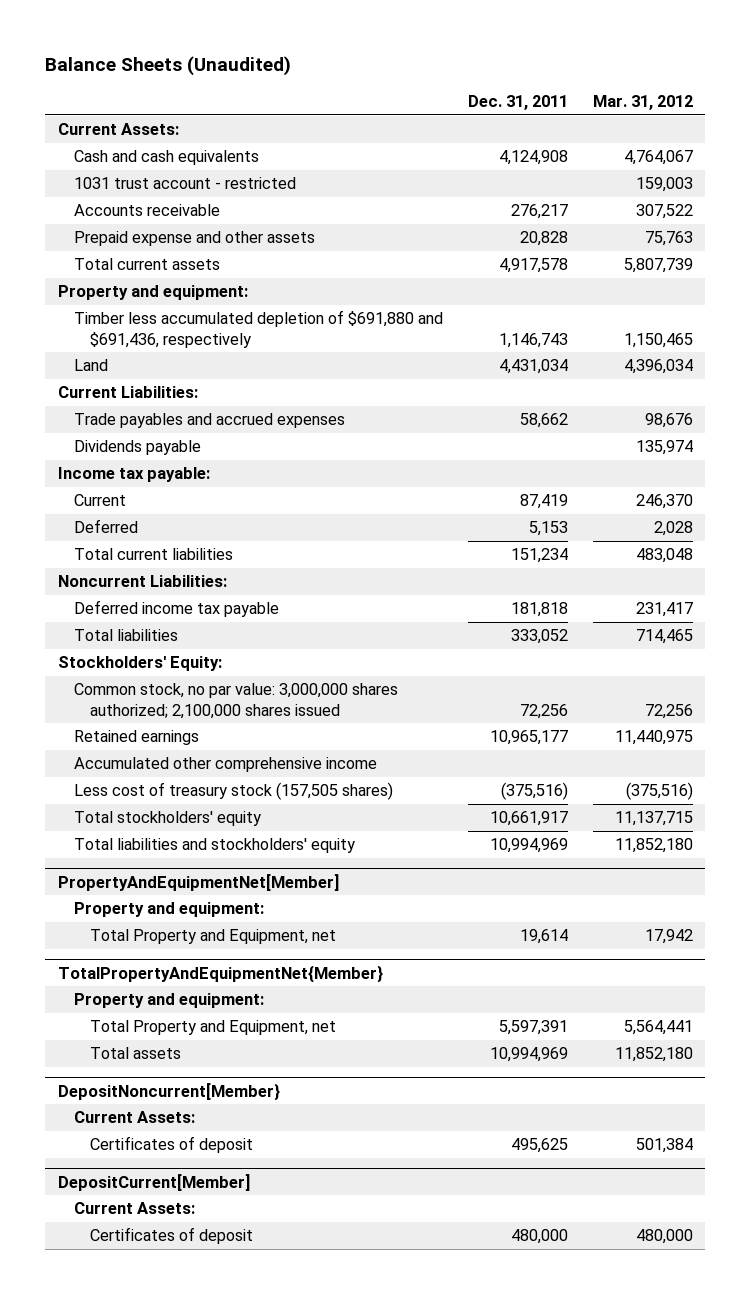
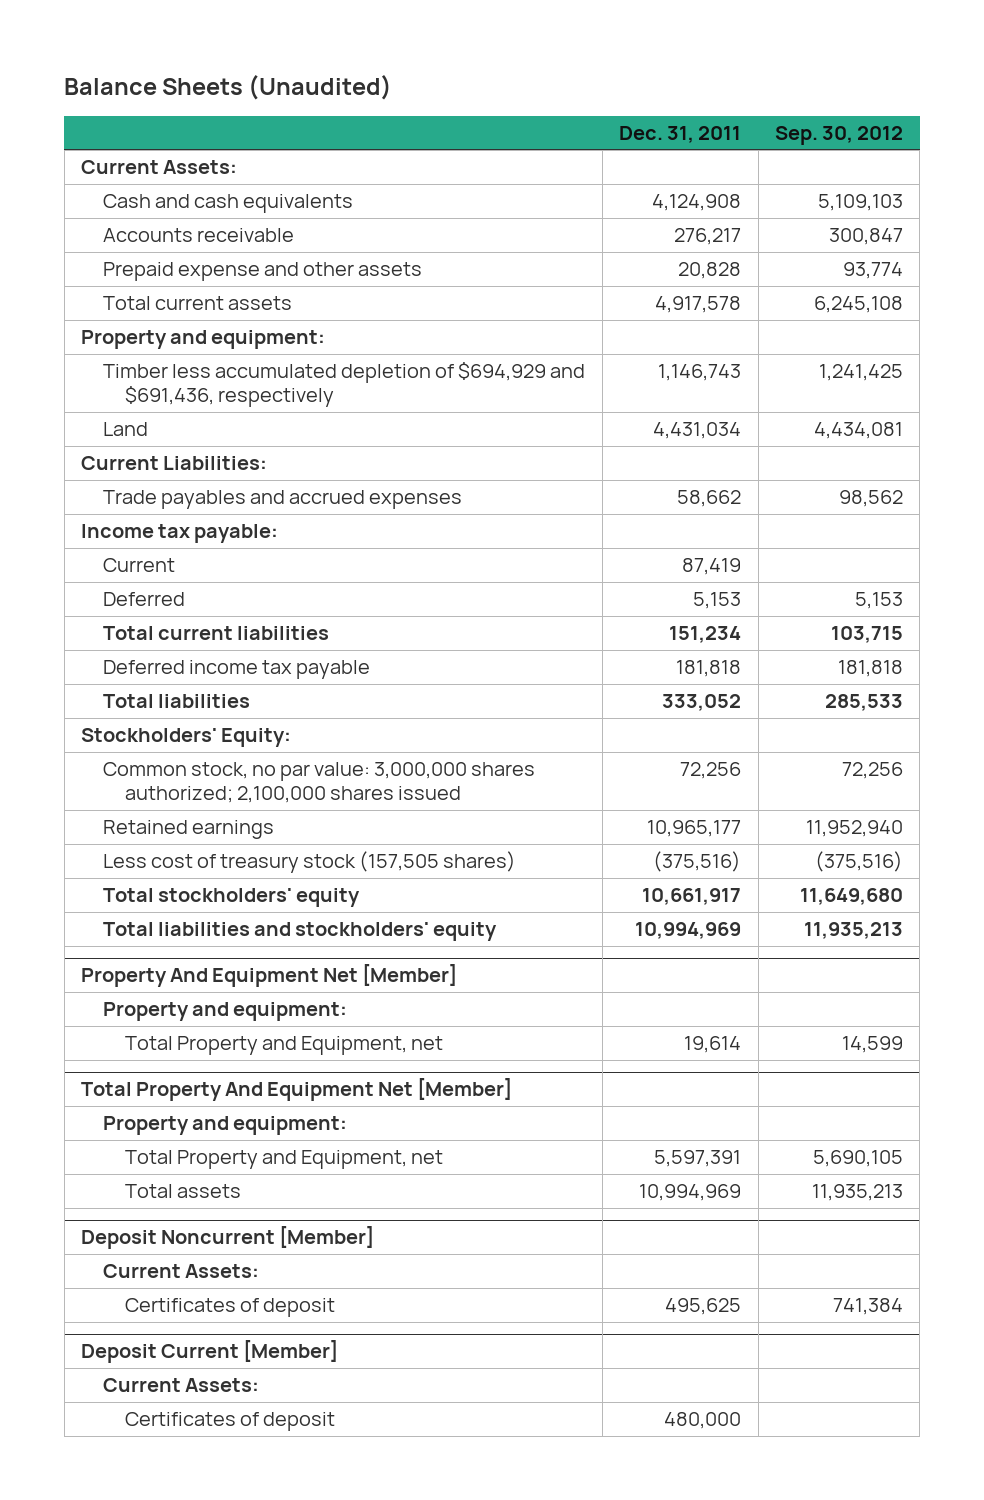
- | Dec. 31, 2011 | Mar. 31, 2012
+ | Dec. 31, 2011 | Sep. 30, 2012
- 1031 trust account - restricted | | 159,003
- Timber less accumulated depletion of $691,880 and $691,436, respectively | 1,146,743 | 1,150,465
+ Timber less accumulated depletion of $694,929 and $691,436, respectively | 1,146,743 | 1,241,425
- Dividends payable | | 135,974
- Noncurrent Liabilities:
- Accumulated other comprehensive income
- PropertyAndEquipmentNet[Member]
+ Property And Equipment Net [Member]
- TotalPropertyAndEquipmentNet{Member}
+ Total Property And Equipment Net [Member]
- DepositNoncurrent[Member}
+ Deposit Noncurrent [Member]
- DepositCurrent[Member]
+ Deposit Current [Member]

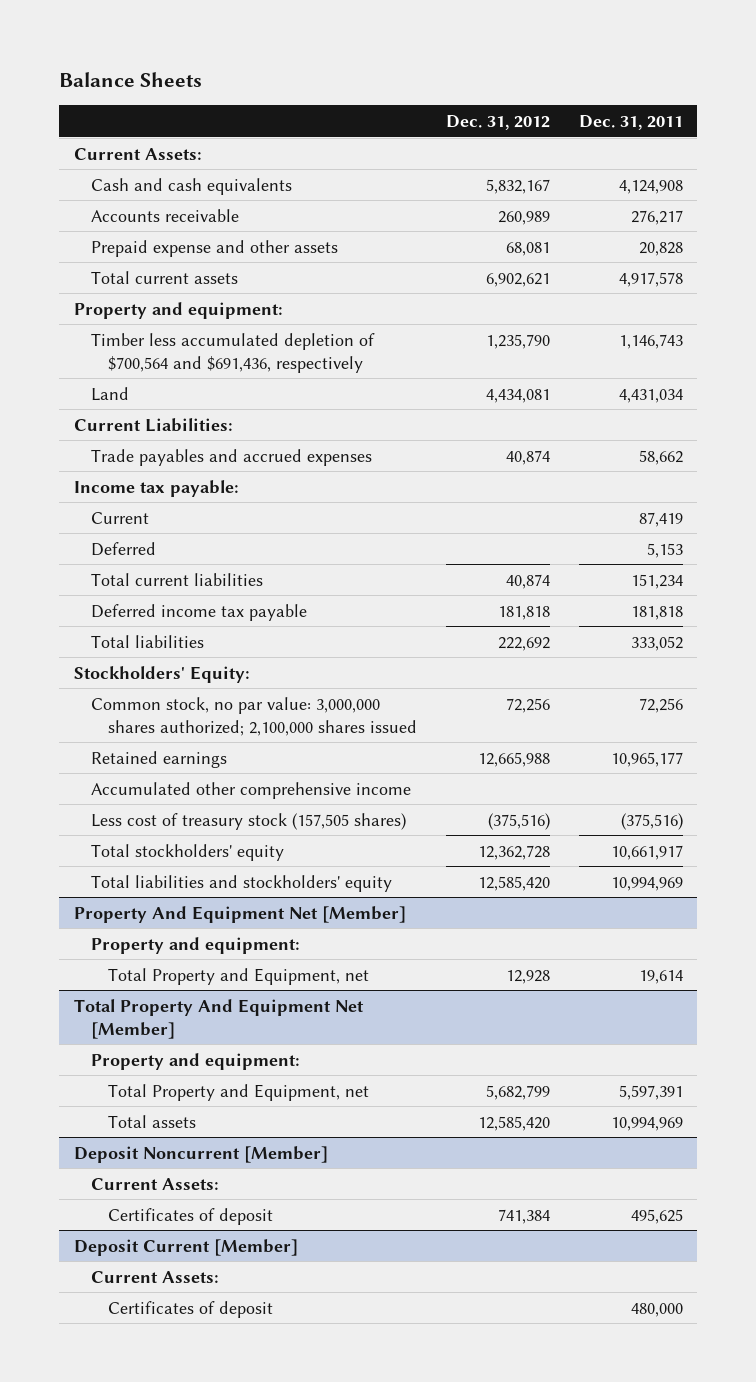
- Balance Sheets (Unaudited)
+ Balance Sheets
- | Dec. 31, 2011 | Sep. 30, 2012
+ | Dec. 31, 2012 | Dec. 31, 2011
- Timber less accumulated depletion of $694,929 and $691,436, respectively | 1,146,743 | 1,241,425
+ Timber less accumulated depletion of $700,564 and $691,436, respectively | 1,235,790 | 1,146,743
+ Accumulated other comprehensive income

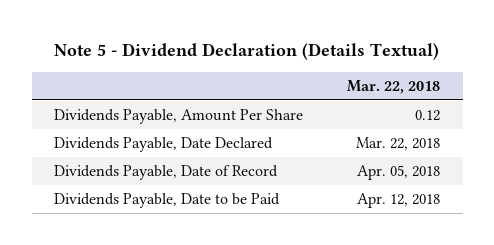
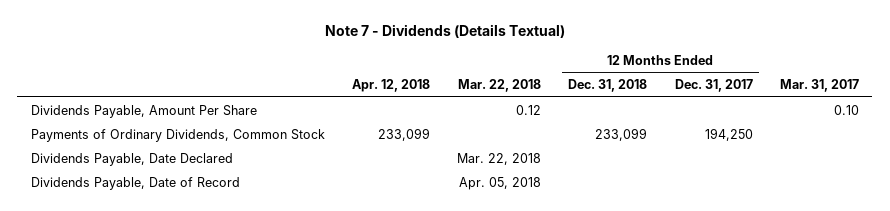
- Note 5 - Dividend Declaration (Details Textual)
+ Note 7 - Dividends (Details Textual)
- | Mar. 22, 2018
+ | Apr. 12, 2018 | Mar. 22, 2018 | 12 Months Ended Dec. 31, 2018 | 12 Months Ended Dec. 31, 2017 | Mar. 31, 2017
+ Payments of Ordinary Dividends, Common Stock | 233,099 | | 233,099 | 194,250 |
- Dividends Payable, Date to be Paid | Apr. 12, 2018

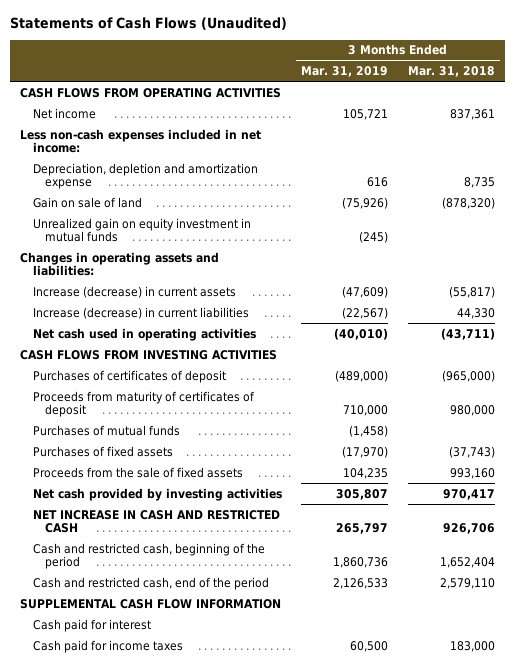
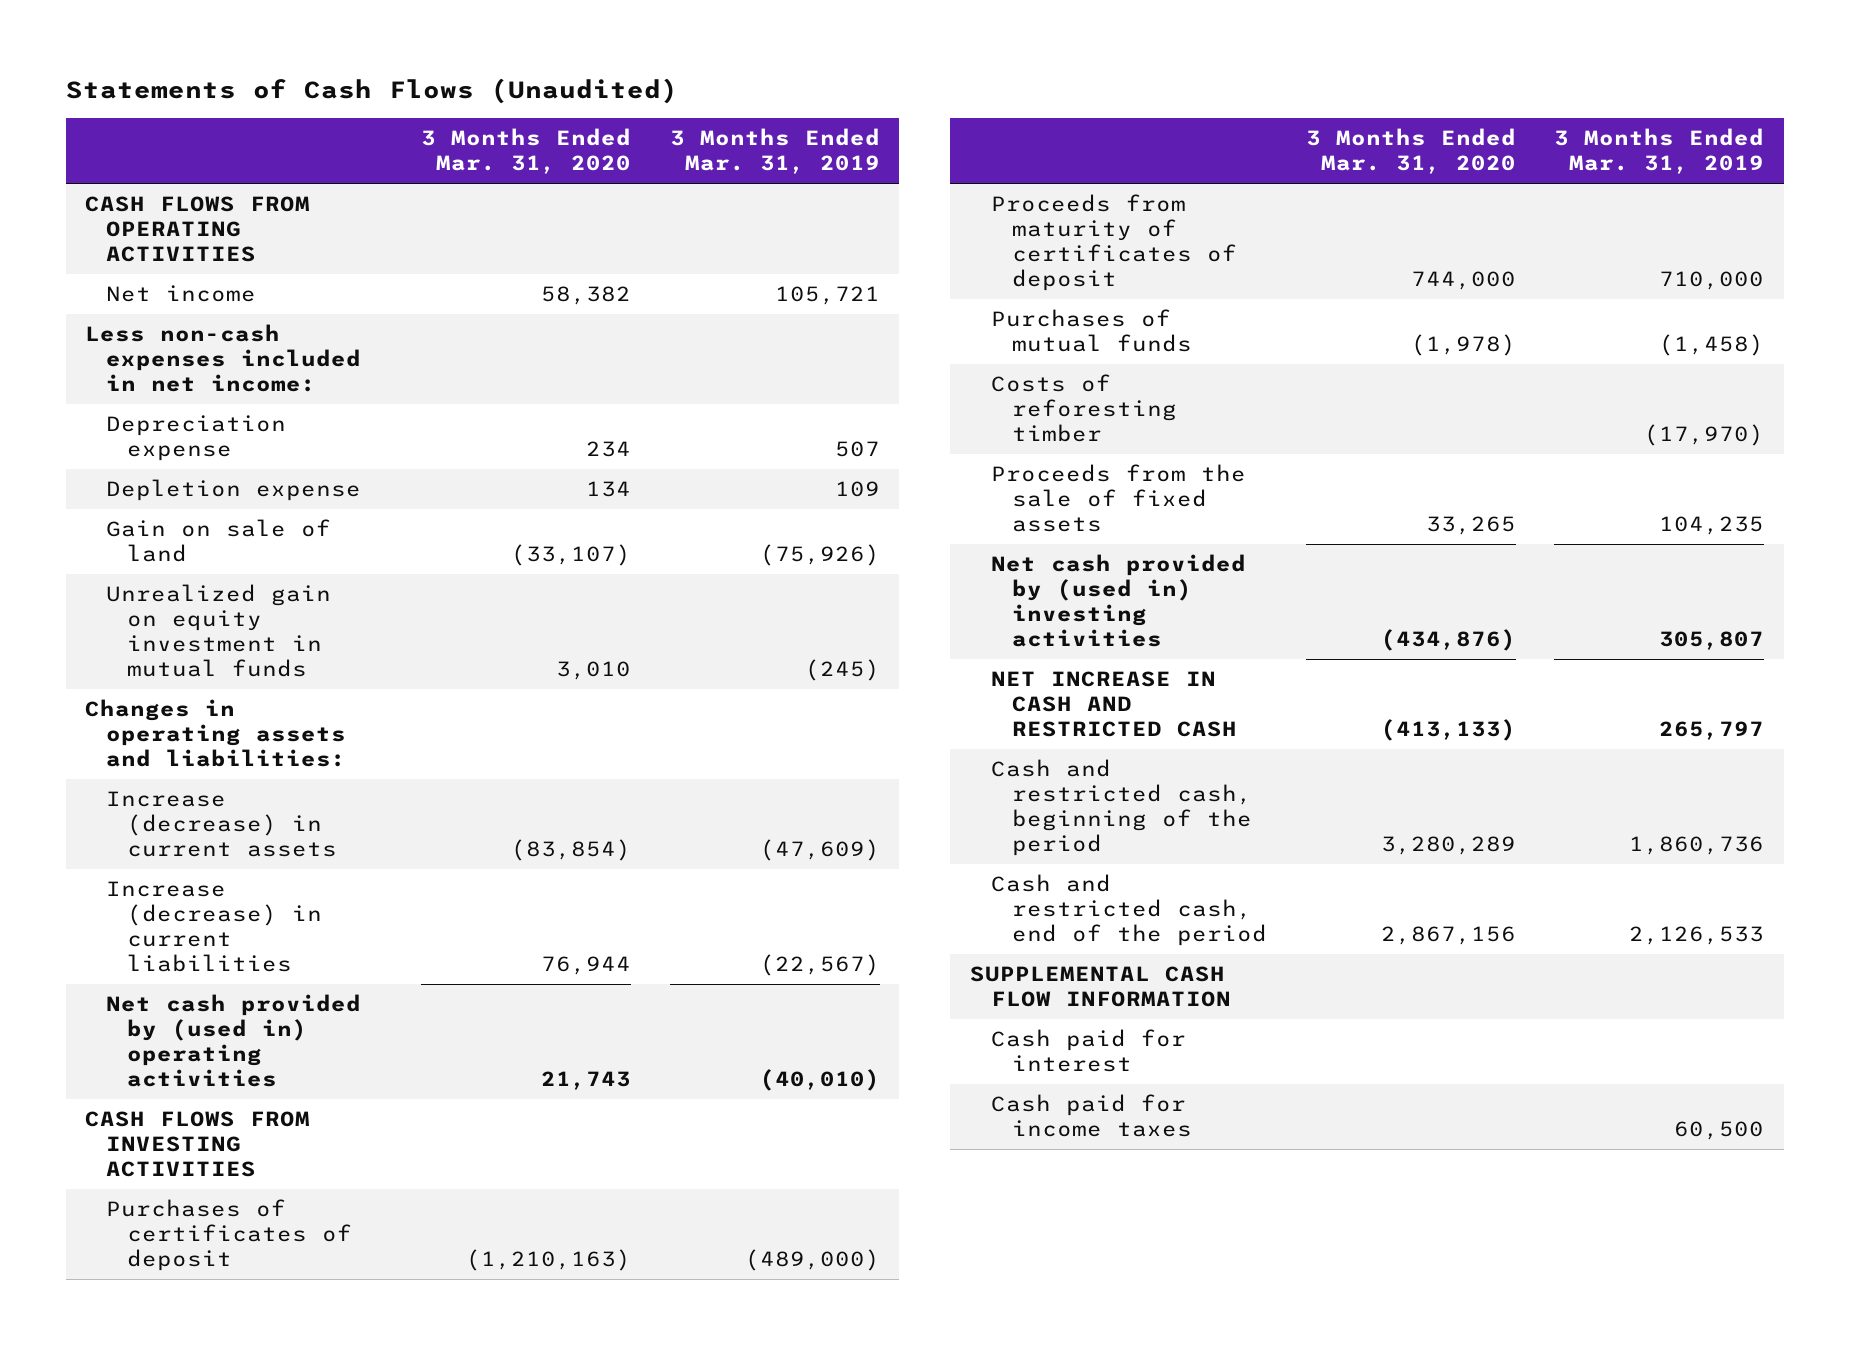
- | 3 Months Ended Mar. 31, 2019 | 3 Months Ended Mar. 31, 2018
+ | 3 Months Ended Mar. 31, 2020 | 3 Months Ended Mar. 31, 2019
- Depreciation, depletion and amortization expense | 616 | 8,735
+ Depreciation expense | 234 | 507
+ Depletion expense | 134 | 109
- Net cash used in operating activities | (40,010) | (43,711)
+ Net cash provided by (used in) operating activities | 21,743 | (40,010)
- Purchases of fixed assets | (17,970) | (37,743)
+ Costs of reforesting timber | | (17,970)
- Net cash provided by investing activities | 305,807 | 970,417
+ Net cash provided by (used in) investing activities | (434,876) | 305,807

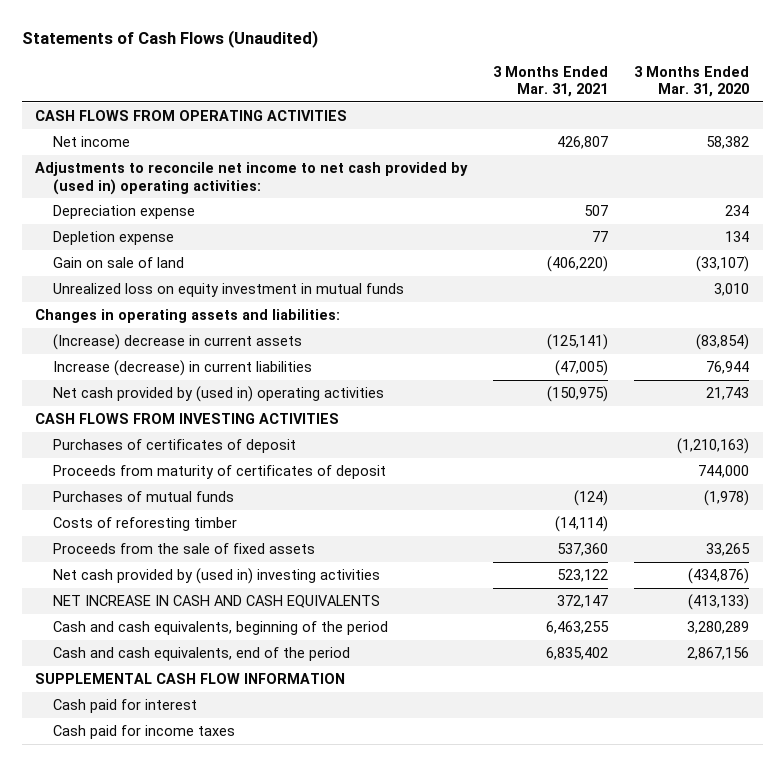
- | 3 Months Ended Mar. 31, 2020 | 3 Months Ended Mar. 31, 2019
+ | 3 Months Ended Mar. 31, 2021 | 3 Months Ended Mar. 31, 2020
- Less non-cash expenses included in net income:
+ Adjustments to reconcile net income to net cash provided by (used in) operating activities:
- Unrealized gain on equity investment in mutual funds | 3,010 | (245)
+ Unrealized loss on equity investment in mutual funds | | 3,010
- Increase (decrease) in current assets | (83,854) | (47,609)
+ (Increase) decrease in current assets | (125,141) | (83,854)
- NET INCREASE IN CASH AND RESTRICTED CASH | (413,133) | 265,797
- Cash and restricted cash, beginning of the period | 3,280,289 | 1,860,736
- Cash and restricted cash, end of the period | 2,867,156 | 2,126,533
+ NET INCREASE IN CASH AND CASH EQUIVALENTS | 372,147 | (413,133)
+ Cash and cash equivalents, beginning of the period | 6,463,255 | 3,280,289
+ Cash and cash equivalents, end of the period | 6,835,402 | 2,867,156

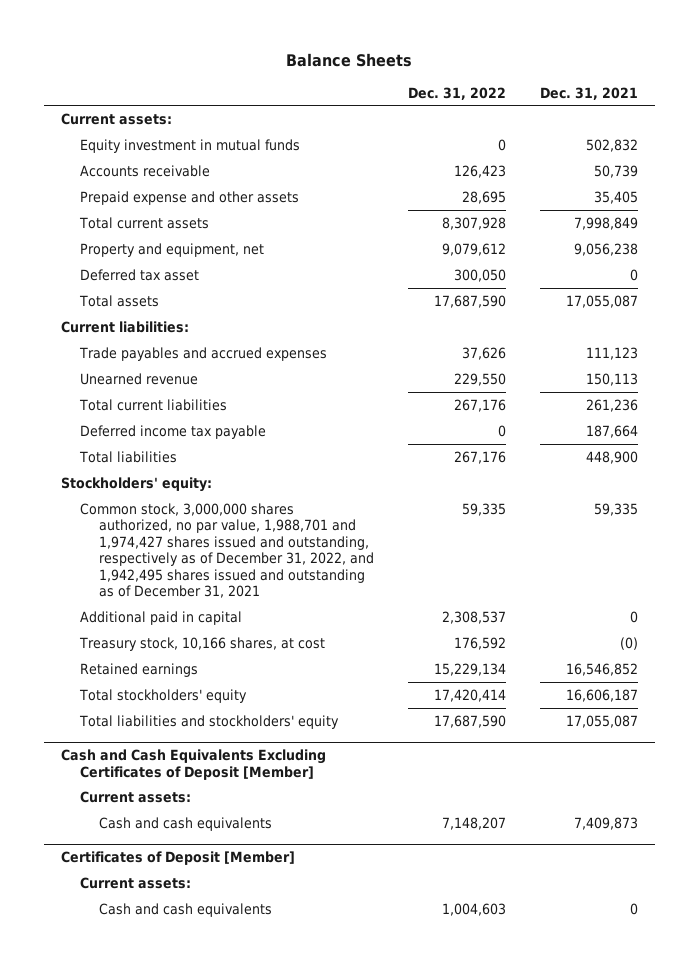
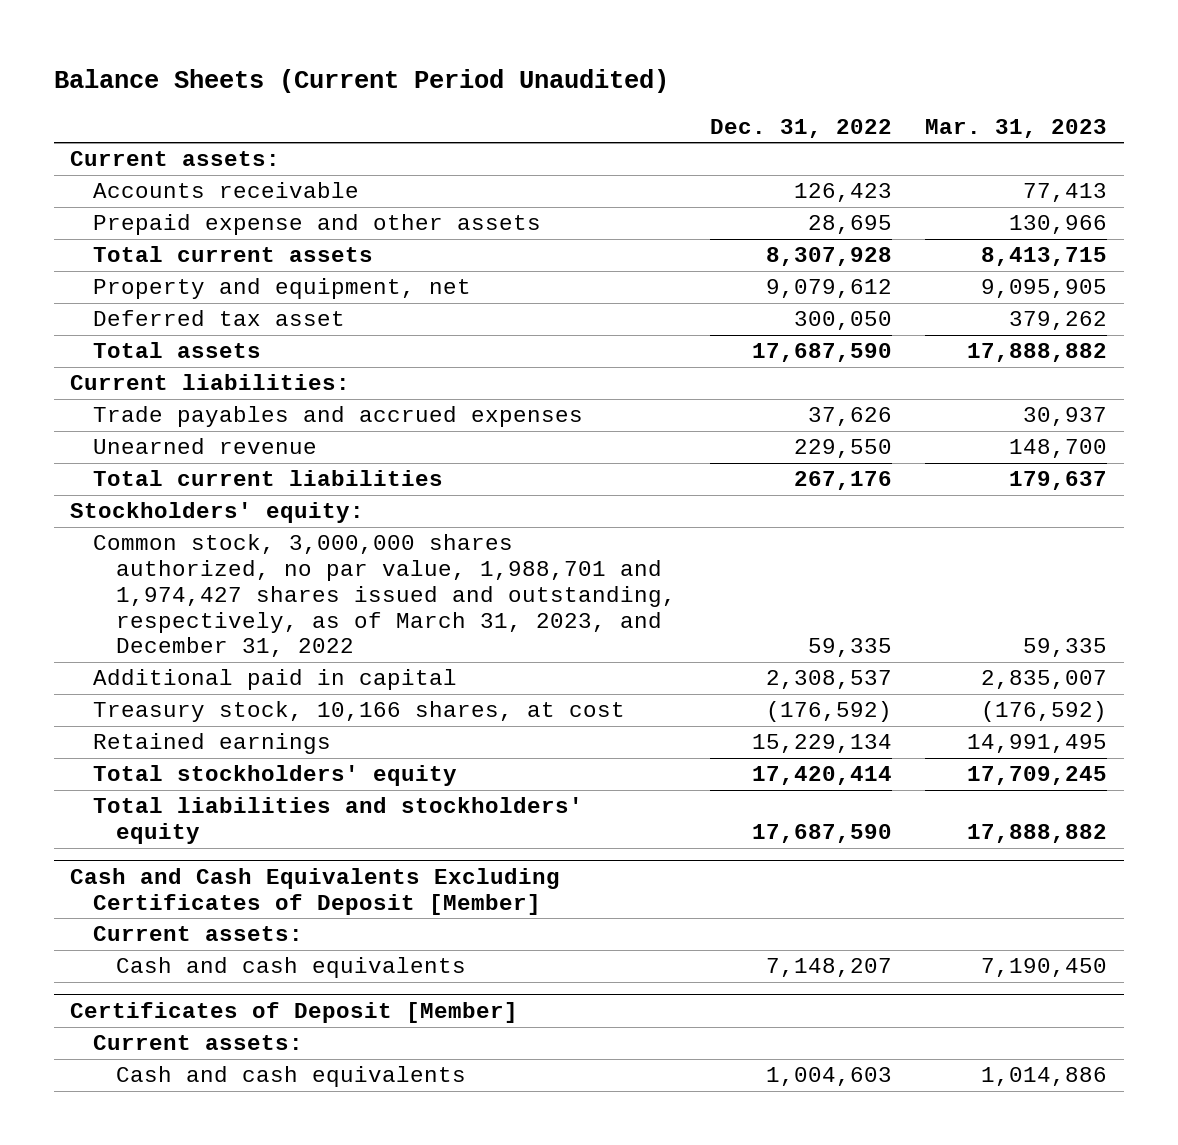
- Balance Sheets
+ Balance Sheets (Current Period Unaudited)
- | Dec. 31, 2022 | Dec. 31, 2021
+ | Dec. 31, 2022 | Mar. 31, 2023
- Equity investment in mutual funds | 0 | 502,832
- Deferred income tax payable | 0 | 187,664
- Total liabilities | 267,176 | 448,900
- Common stock, 3,000,000 shares authorized, no par value, 1,988,701 and 1,974,427 shares issued and outstanding, respectively as of December 31, 2022, and 1,942,495 shares issued and outstanding as of December 31, 2021 | 59,335 | 59,335
+ Common stock, 3,000,000 shares authorized, no par value, 1,988,701 and 1,974,427 shares issued and outstanding, respectively, as of March 31, 2023, and December 31, 2022 | 59,335 | 59,335
- Treasury stock, 10,166 shares, at cost | 176,592 | (0)
+ Treasury stock, 10,166 shares, at cost | (176,592) | (176,592)

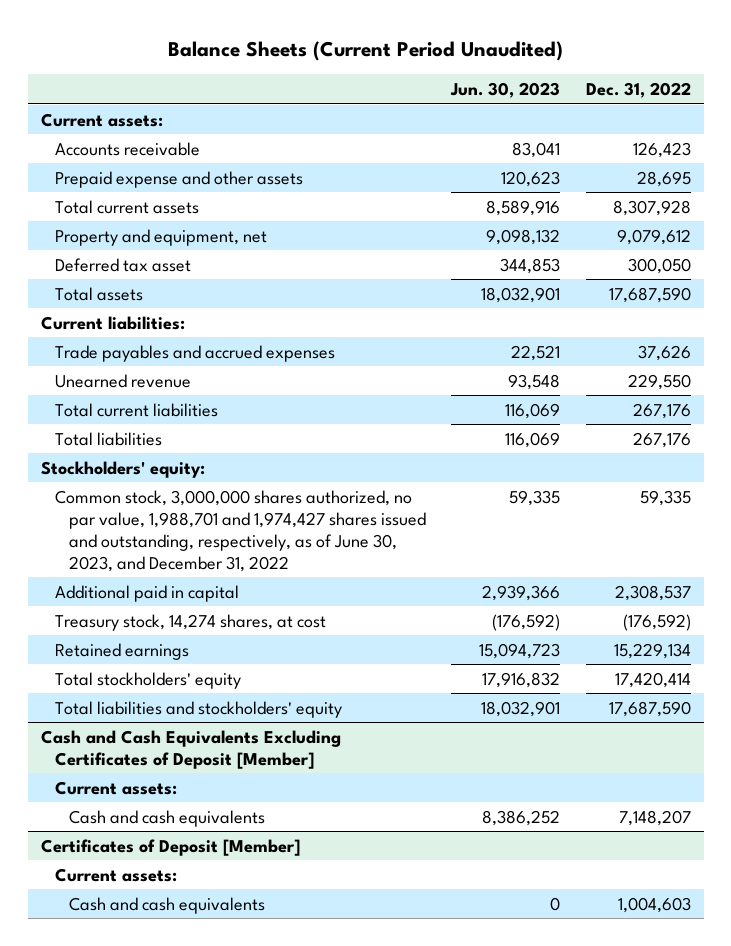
- | Dec. 31, 2022 | Mar. 31, 2023
+ | Jun. 30, 2023 | Dec. 31, 2022
+ Total liabilities | 116,069 | 267,176
- Common stock, 3,000,000 shares authorized, no par value, 1,988,701 and 1,974,427 shares issued and outstanding, respectively, as of March 31, 2023, and December 31, 2022 | 59,335 | 59,335
+ Common stock, 3,000,000 shares authorized, no par value, 1,988,701 and 1,974,427 shares issued and outstanding, respectively, as of June 30, 2023, and December 31, 2022 | 59,335 | 59,335
- Treasury stock, 10,166 shares, at cost | (176,592) | (176,592)
+ Treasury stock, 14,274 shares, at cost | (176,592) | (176,592)

